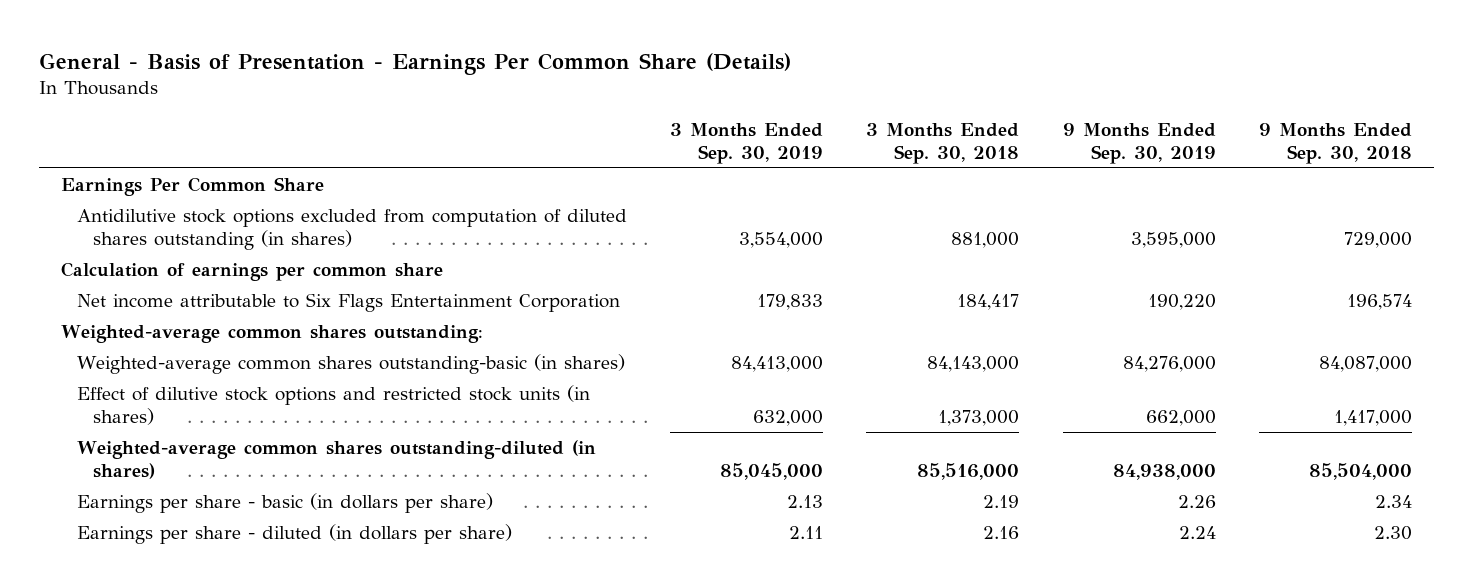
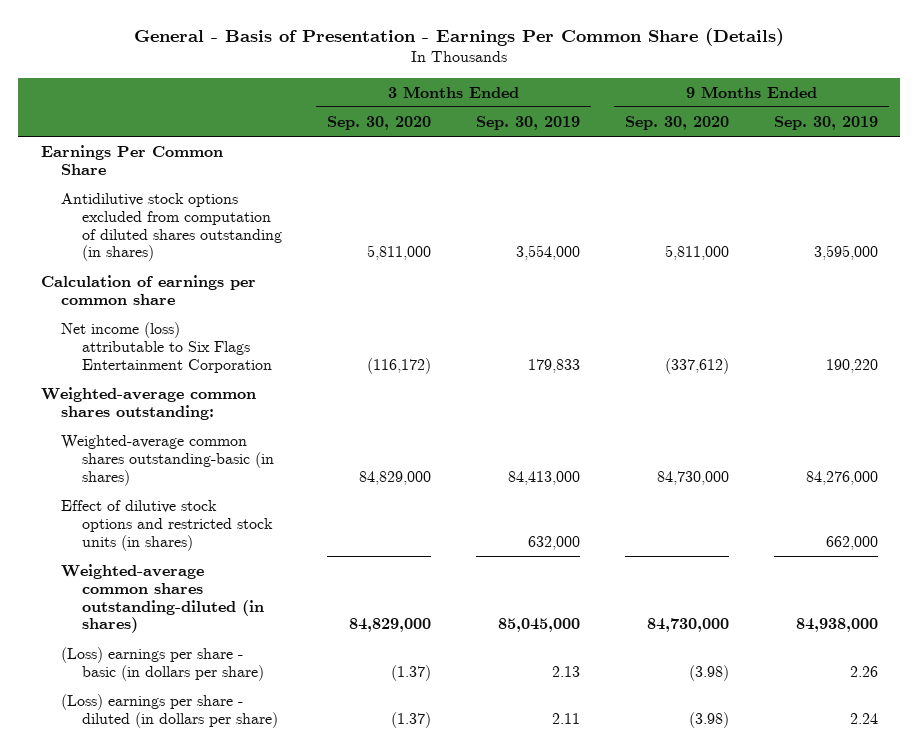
- | 3 Months Ended Sep. 30, 2019 | 3 Months Ended Sep. 30, 2018 | 9 Months Ended Sep. 30, 2019 | 9 Months Ended Sep. 30, 2018
+ | 3 Months Ended Sep. 30, 2020 | 3 Months Ended Sep. 30, 2019 | 9 Months Ended Sep. 30, 2020 | 9 Months Ended Sep. 30, 2019
- Net income attributable to Six Flags Entertainment Corporation | 179,833 | 184,417 | 190,220 | 196,574
+ Net income (loss) attributable to Six Flags Entertainment Corporation | (116,172) | 179,833 | (337,612) | 190,220
- Earnings per share - basic (in dollars per share) | 2.13 | 2.19 | 2.26 | 2.34
- Earnings per share - diluted (in dollars per share) | 2.11 | 2.16 | 2.24 | 2.30
+ (Loss) earnings per share - basic (in dollars per share) | (1.37) | 2.13 | (3.98) | 2.26
+ (Loss) earnings per share - diluted (in dollars per share) | (1.37) | 2.11 | (3.98) | 2.24

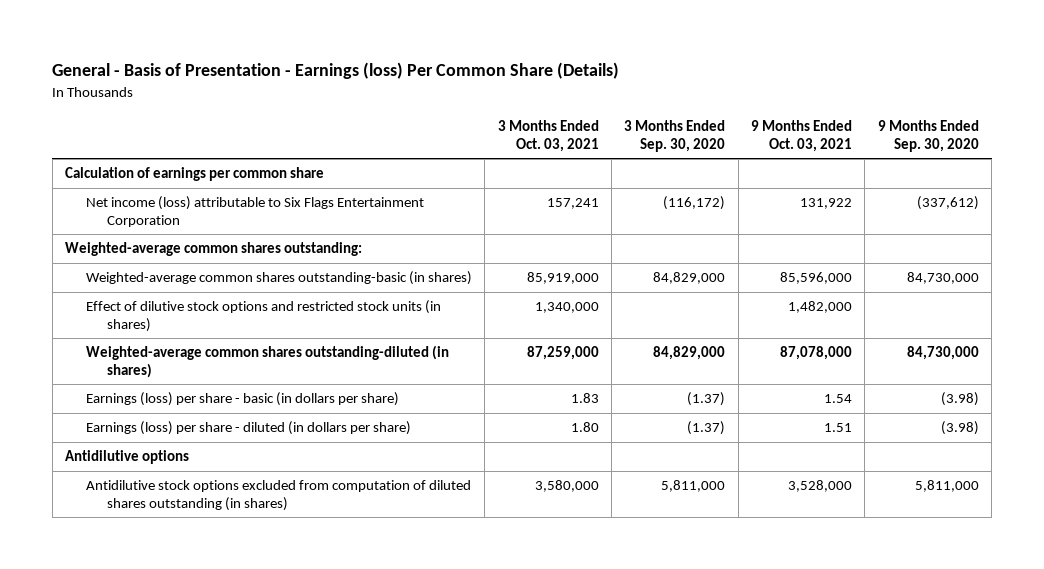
- General - Basis of Presentation - Earnings Per Common Share (Details)
+ General - Basis of Presentation - Earnings (loss) Per Common Share (Details)
- | 3 Months Ended Sep. 30, 2020 | 3 Months Ended Sep. 30, 2019 | 9 Months Ended Sep. 30, 2020 | 9 Months Ended Sep. 30, 2019
+ | 3 Months Ended Oct. 03, 2021 | 3 Months Ended Sep. 30, 2020 | 9 Months Ended Oct. 03, 2021 | 9 Months Ended Sep. 30, 2020
- Earnings Per Common Share
- (Loss) earnings per share - basic (in dollars per share) | (1.37) | 2.13 | (3.98) | 2.26
- (Loss) earnings per share - diluted (in dollars per share) | (1.37) | 2.11 | (3.98) | 2.24
+ Earnings (loss) per share - basic (in dollars per share) | 1.83 | (1.37) | 1.54 | (3.98)
+ Earnings (loss) per share - diluted (in dollars per share) | 1.80 | (1.37) | 1.51 | (3.98)
+ Antidilutive options
moved down: Antidilutive stock options excluded from computation of diluted shares outstanding (in shares) | 3,580,000 | 5,811,000 | 3,528,000 | 5,811,000

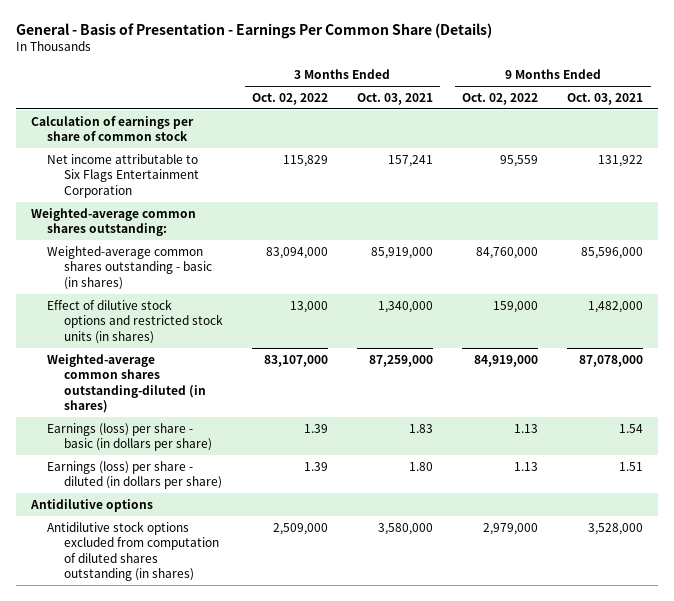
- General - Basis of Presentation - Earnings (loss) Per Common Share (Details)
+ General - Basis of Presentation - Earnings Per Common Share (Details)
- | 3 Months Ended Oct. 03, 2021 | 3 Months Ended Sep. 30, 2020 | 9 Months Ended Oct. 03, 2021 | 9 Months Ended Sep. 30, 2020
+ | 3 Months Ended Oct. 02, 2022 | 3 Months Ended Oct. 03, 2021 | 9 Months Ended Oct. 02, 2022 | 9 Months Ended Oct. 03, 2021
- Calculation of earnings per common share
- Net income (loss) attributable to Six Flags Entertainment Corporation | 157,241 | (116,172) | 131,922 | (337,612)
+ Calculation of earnings per share of common stock
+ Net income attributable to Six Flags Entertainment Corporation | 115,829 | 157,241 | 95,559 | 131,922
- Weighted-average common shares outstanding-basic (in shares) | 85,919,000 | 84,829,000 | 85,596,000 | 84,730,000
+ Weighted-average common shares outstanding - basic (in shares) | 83,094,000 | 85,919,000 | 84,760,000 | 85,596,000

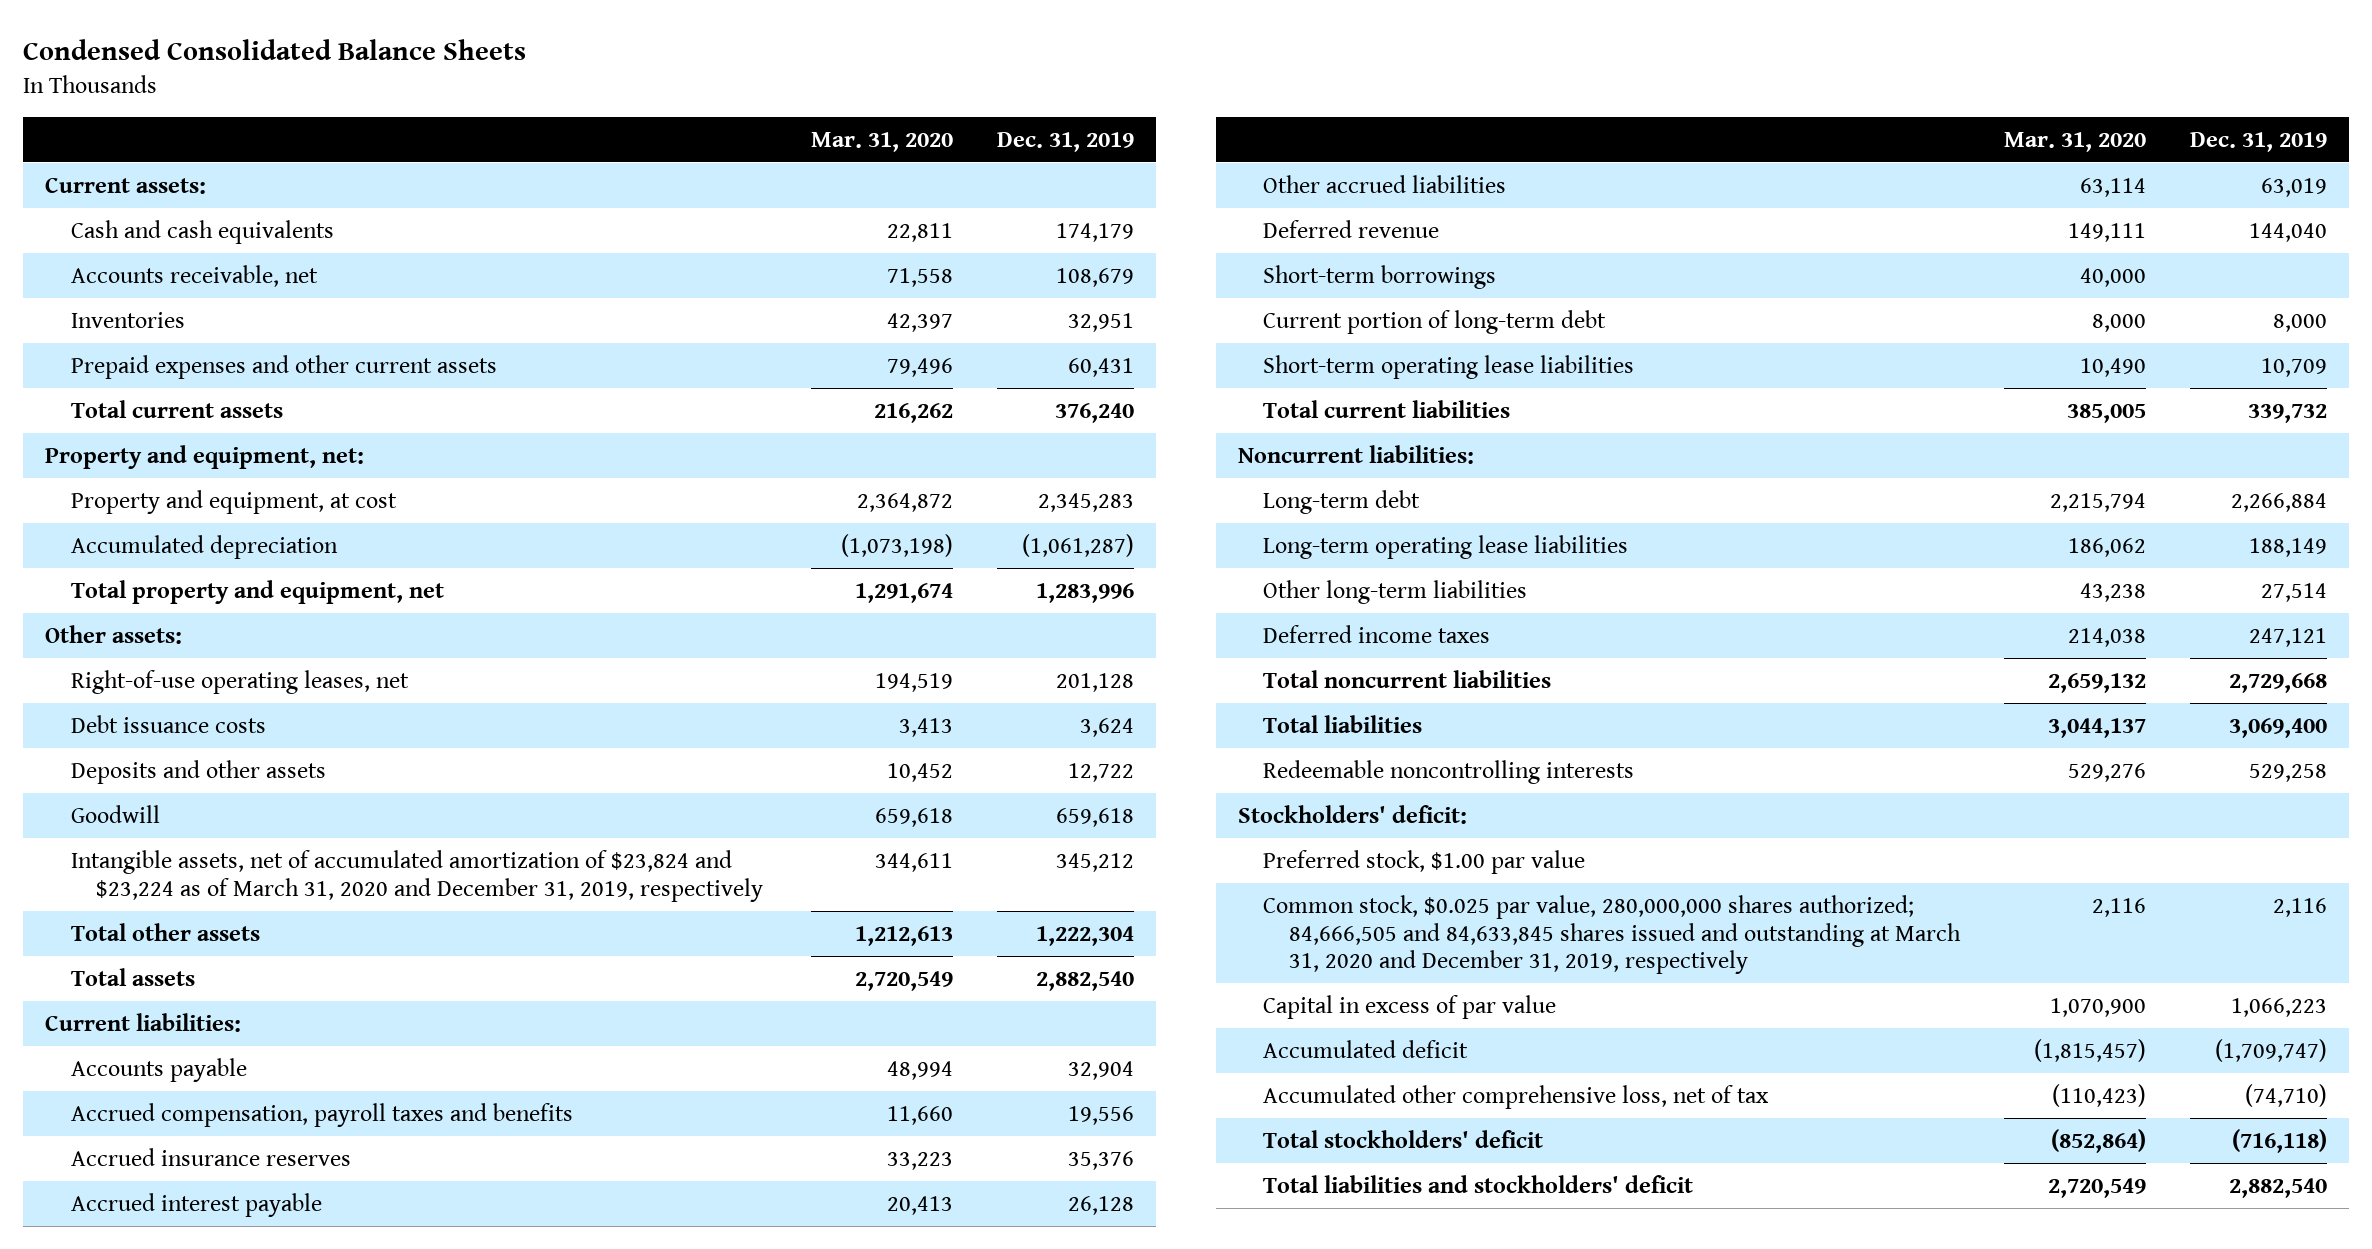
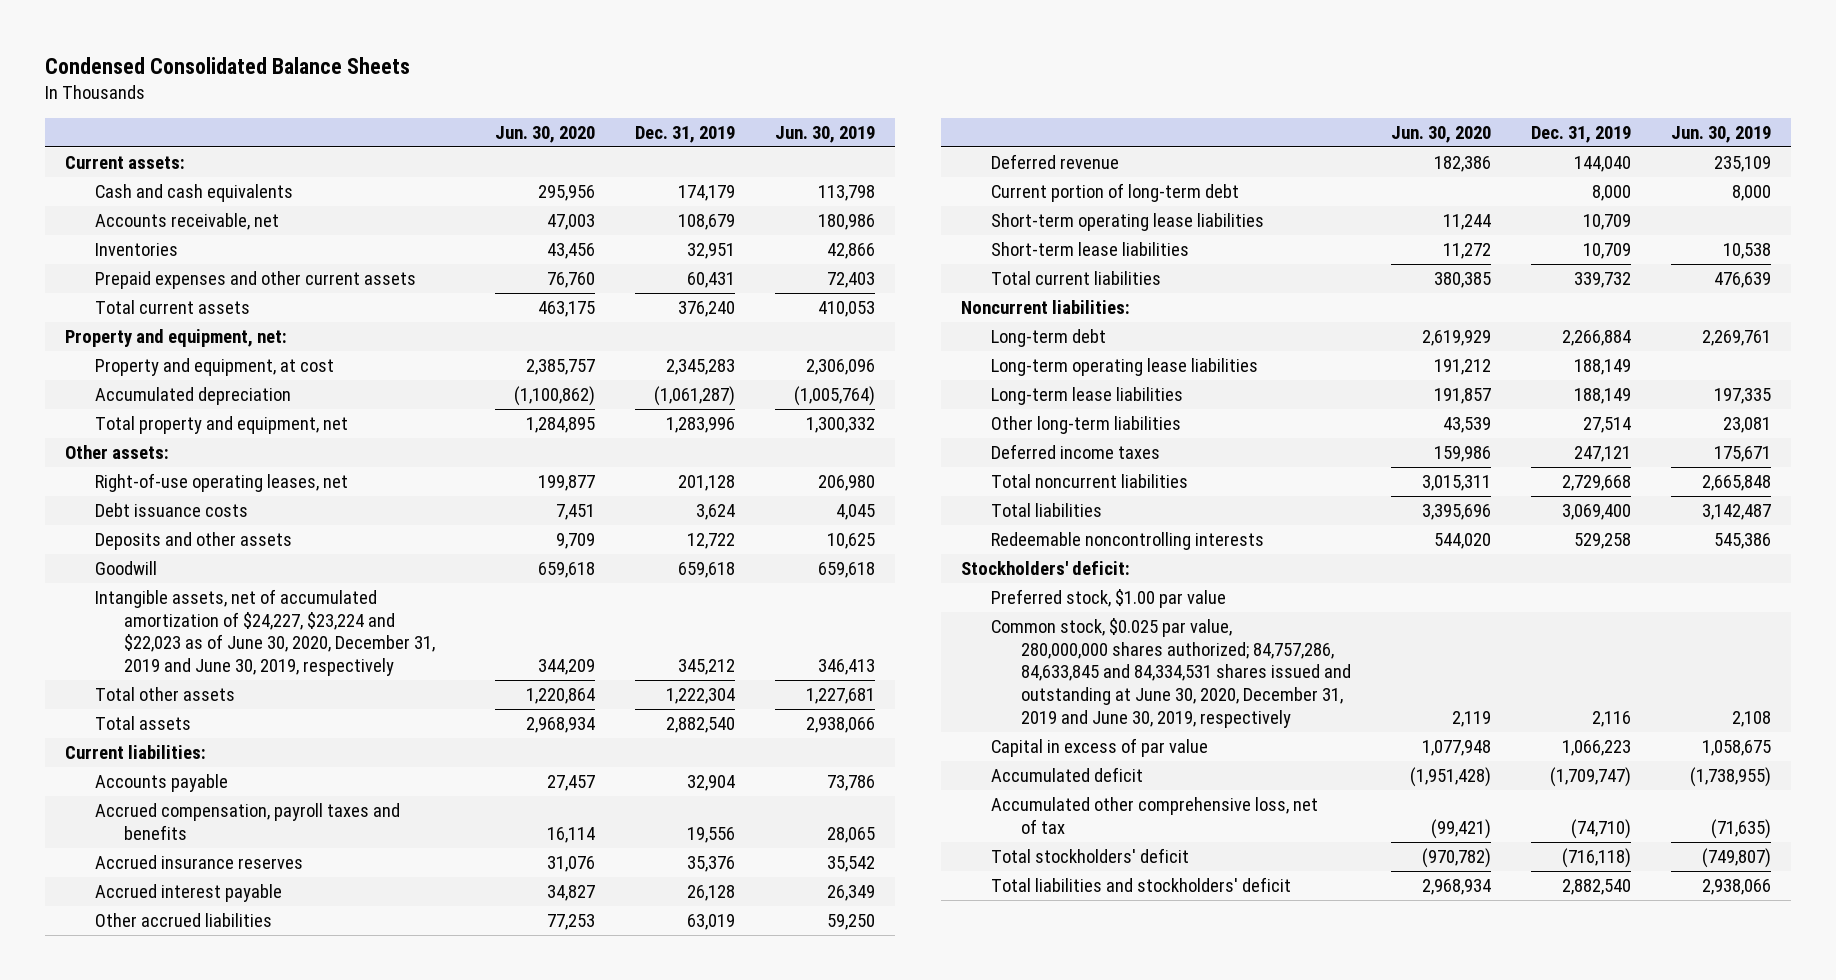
- | Mar. 31, 2020 | Dec. 31, 2019
+ | Jun. 30, 2020 | Dec. 31, 2019 | Jun. 30, 2019
- Intangible assets, net of accumulated amortization of $23,824 and $23,224 as of March 31, 2020 and December 31, 2019, respectively | 344,611 | 345,212
+ Intangible assets, net of accumulated amortization of $24,227, $23,224 and $22,023 as of June 30, 2020, December 31, 2019 and June 30, 2019, respectively | 344,209 | 345,212 | 346,413
- Short-term borrowings | 40,000 |
+ Short-term lease liabilities | 11,272 | 10,709 | 10,538
+ Long-term lease liabilities | 191,857 | 188,149 | 197,335
- Common stock, $0.025 par value, 280,000,000 shares authorized; 84,666,505 and 84,633,845 shares issued and outstanding at March 31, 2020 and December 31, 2019, respectively | 2,116 | 2,116
+ Common stock, $0.025 par value, 280,000,000 shares authorized; 84,757,286, 84,633,845 and 84,334,531 shares issued and outstanding at June 30, 2020, December 31, 2019 and June 30, 2019, respectively | 2,119 | 2,116 | 2,108

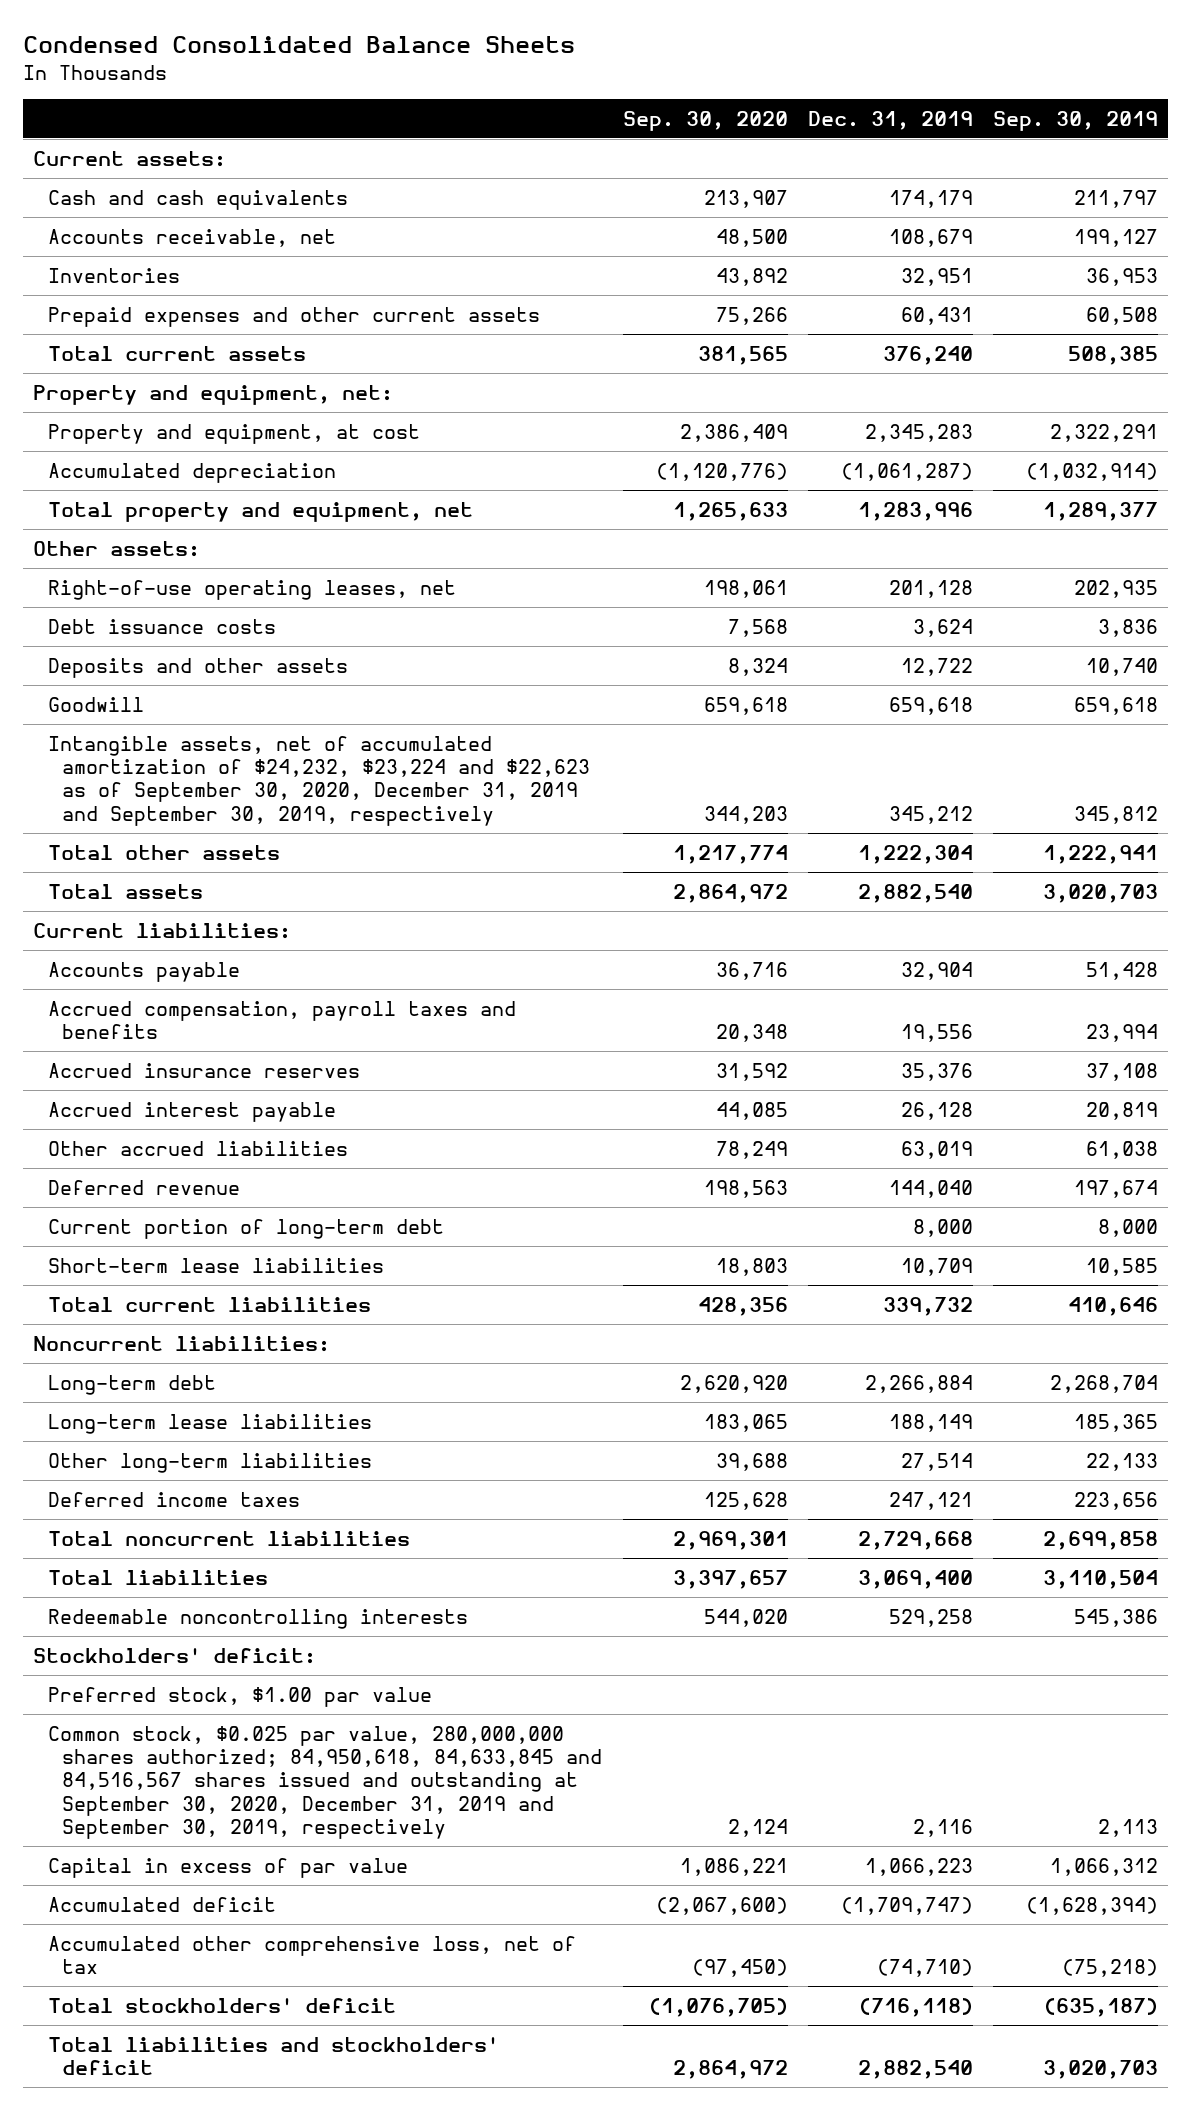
- | Jun. 30, 2020 | Dec. 31, 2019 | Jun. 30, 2019
+ | Sep. 30, 2020 | Dec. 31, 2019 | Sep. 30, 2019
- Intangible assets, net of accumulated amortization of $24,227, $23,224 and $22,023 as of June 30, 2020, December 31, 2019 and June 30, 2019, respectively | 344,209 | 345,212 | 346,413
+ Intangible assets, net of accumulated amortization of $24,232, $23,224 and $22,623 as of September 30, 2020, December 31, 2019 and September 30, 2019, respectively | 344,203 | 345,212 | 345,812
- Short-term operating lease liabilities | 11,244 | 10,709 |
- Long-term operating lease liabilities | 191,212 | 188,149 |
- Common stock, $0.025 par value, 280,000,000 shares authorized; 84,757,286, 84,633,845 and 84,334,531 shares issued and outstanding at June 30, 2020, December 31, 2019 and June 30, 2019, respectively | 2,119 | 2,116 | 2,108
+ Common stock, $0.025 par value, 280,000,000 shares authorized; 84,950,618, 84,633,845 and 84,516,567 shares issued and outstanding at September 30, 2020, December 31, 2019 and September 30, 2019, respectively | 2,124 | 2,116 | 2,113

